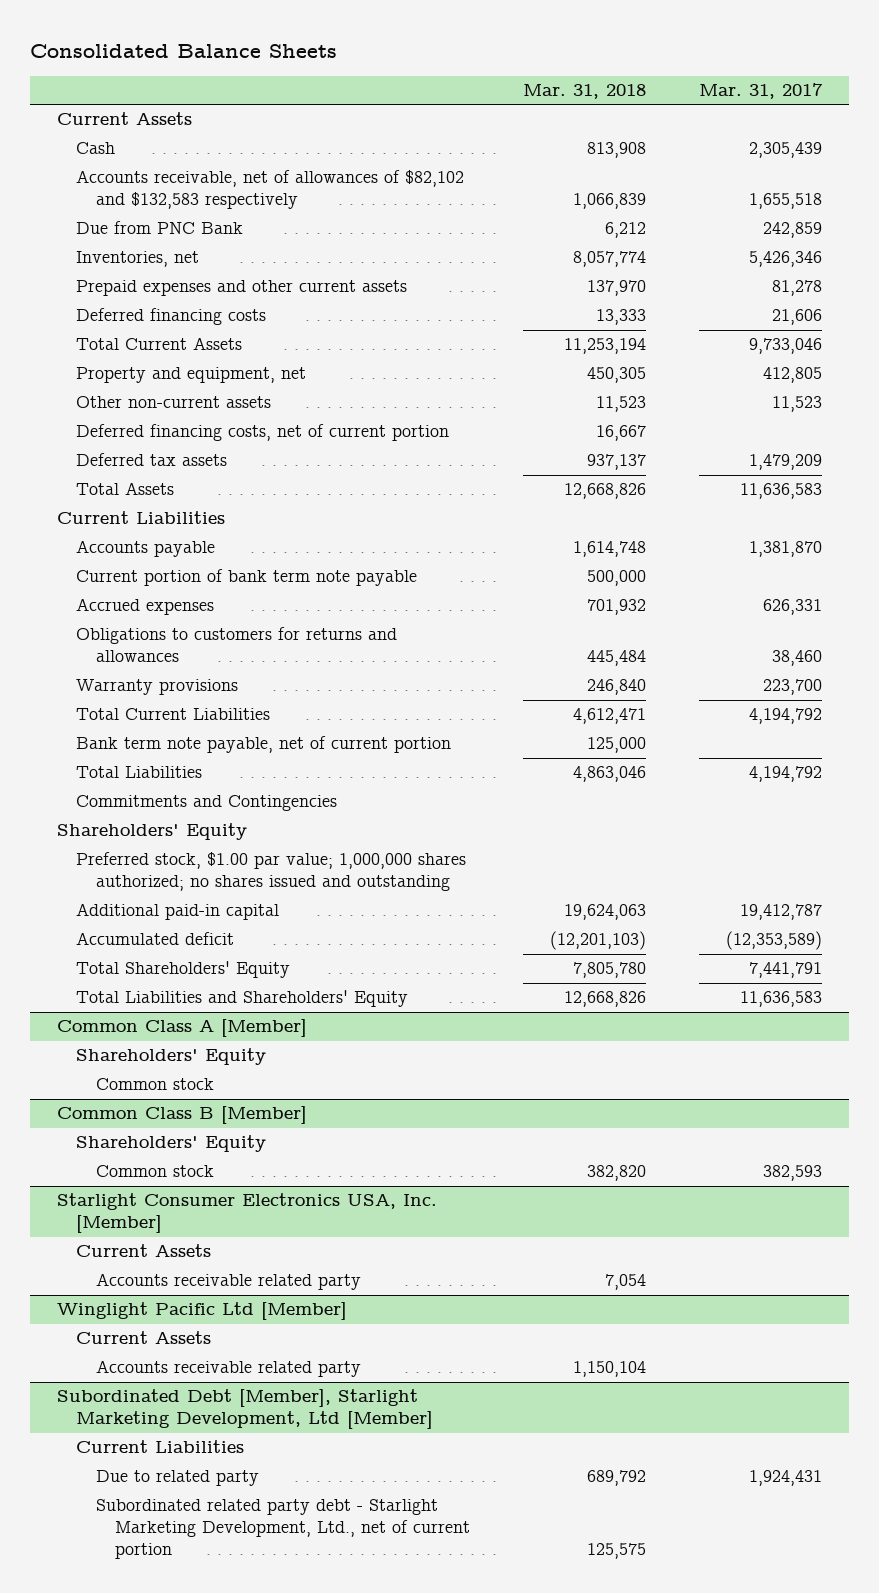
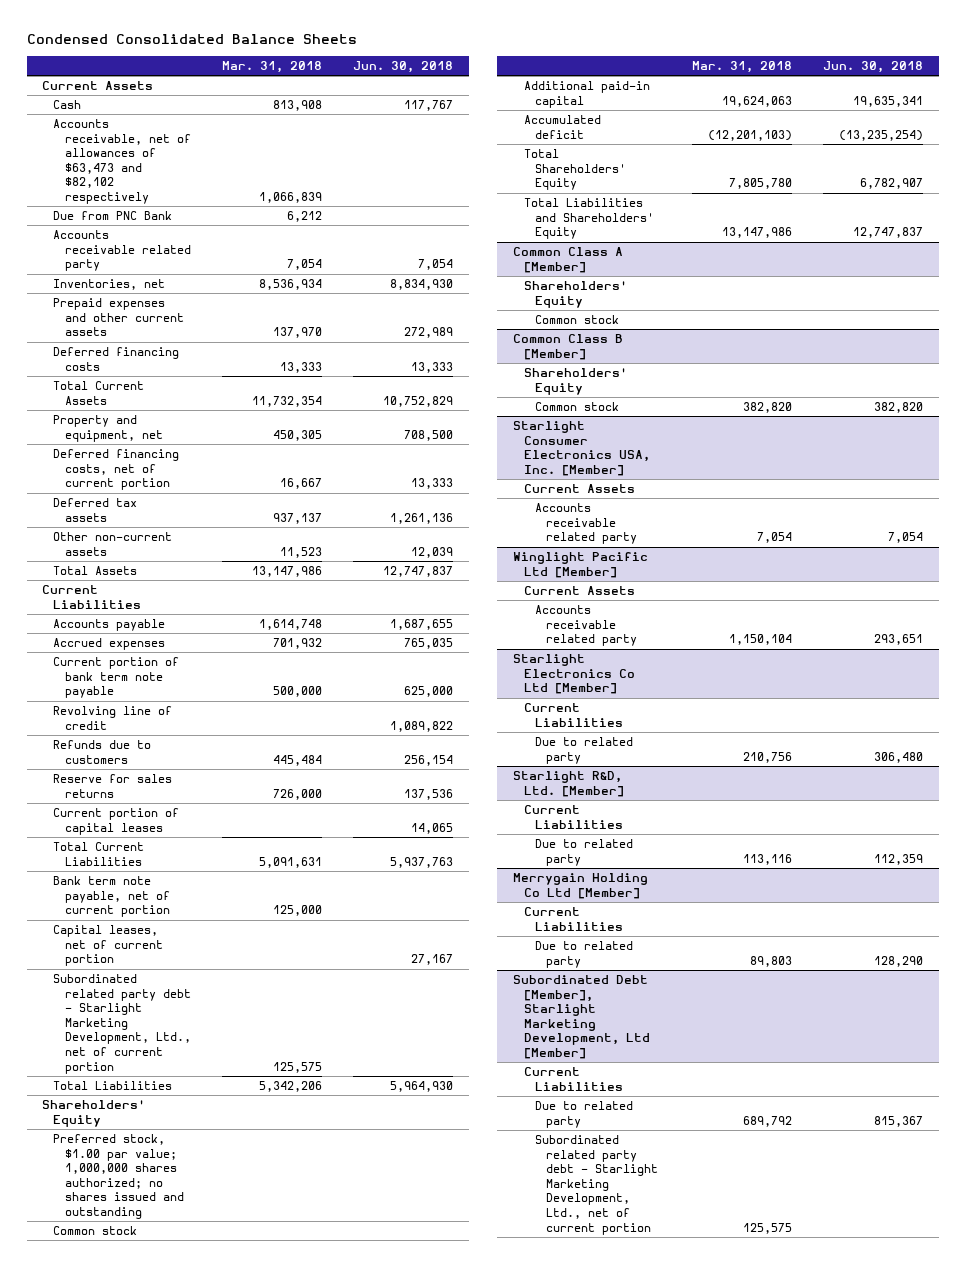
- Consolidated Balance Sheets
+ Condensed Consolidated Balance Sheets
- | Mar. 31, 2018 | Mar. 31, 2017
+ | Mar. 31, 2018 | Jun. 30, 2018
- Accounts receivable, net of allowances of $82,102 and $132,583 respectively | 1,066,839 | 1,655,518
+ Accounts receivable, net of allowances of $63,473 and $82,102 respectively | 1,066,839 |
- Inventories, net | 8,057,774 | 5,426,346
+ Accounts receivable related party | 7,054 | 7,054
+ Inventories, net | 8,536,934 | 8,834,930
- Total Current Assets | 11,253,194 | 9,733,046
+ Total Current Assets | 11,732,354 | 10,752,829
- Total Assets | 12,668,826 | 11,636,583
moved down: Other non-current assets | 11,523 | 12,039
+ Total Assets | 13,147,986 | 12,747,837
- Obligations to customers for returns and allowances | 445,484 | 38,460
- Warranty provisions | 246,840 | 223,700
- Total Current Liabilities | 4,612,471 | 4,194,792
moved down: Current portion of bank term note payable | 500,000 | 625,000
+ Revolving line of credit | | 1,089,822
+ Refunds due to customers | 445,484 | 256,154
+ Reserve for sales returns | 726,000 | 137,536
+ Current portion of capital leases | | 14,065
+ Total Current Liabilities | 5,091,631 | 5,937,763
- Total Liabilities | 4,863,046 | 4,194,792
- Commitments and Contingencies
+ Capital leases, net of current portion | | 27,167
+ Subordinated related party debt - Starlight Marketing Development, Ltd., net of current portion | 125,575 |
+ Total Liabilities | 5,342,206 | 5,964,930
+ Common stock
- Total Liabilities and Shareholders' Equity | 12,668,826 | 11,636,583
+ Total Liabilities and Shareholders' Equity | 13,147,986 | 12,747,837
+ Starlight Electronics Co Ltd [Member]
+ Current Liabilities
+ Due to related party | 210,756 | 306,480
+ Starlight R&D, Ltd. [Member]
+ Current Liabilities
+ Due to related party | 113,116 | 112,359
+ Merrygain Holding Co Ltd [Member]
+ Current Liabilities
+ Due to related party | 89,803 | 128,290

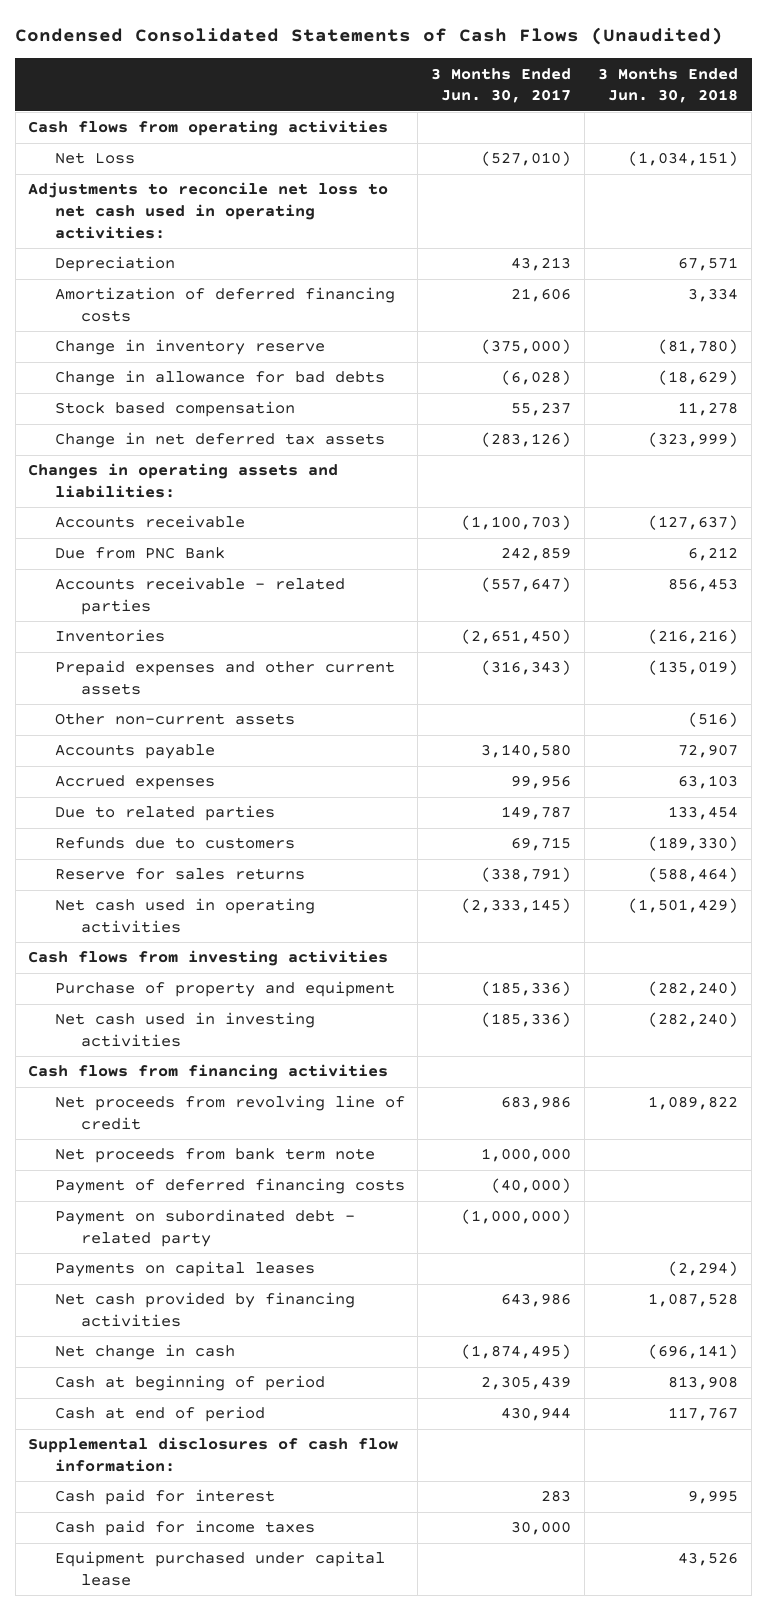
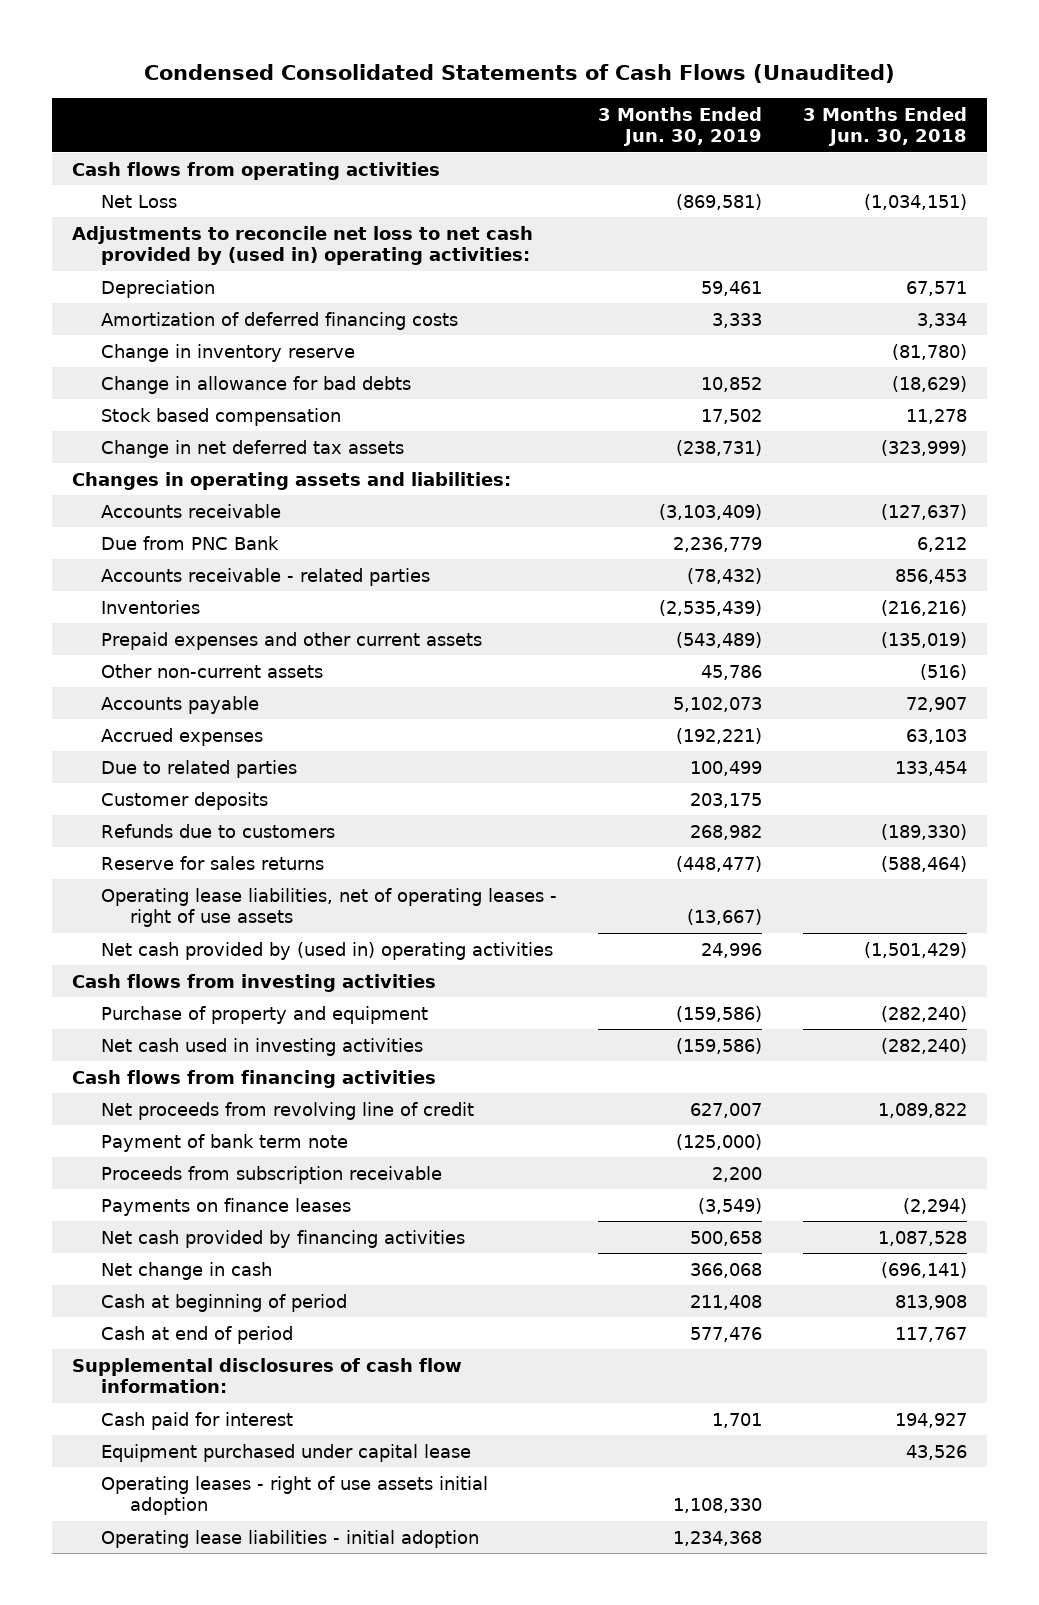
- | 3 Months Ended Jun. 30, 2017 | 3 Months Ended Jun. 30, 2018
+ | 3 Months Ended Jun. 30, 2019 | 3 Months Ended Jun. 30, 2018
- Adjustments to reconcile net loss to net cash used in operating activities:
+ Adjustments to reconcile net loss to net cash provided by (used in) operating activities:
+ Customer deposits | 203,175 |
- Net cash used in operating activities | (2,333,145) | (1,501,429)
+ Operating lease liabilities, net of operating leases - right of use assets | (13,667) |
+ Net cash provided by (used in) operating activities | 24,996 | (1,501,429)
- Net proceeds from bank term note | 1,000,000 |
- Payment of deferred financing costs | (40,000) |
- Payment on subordinated debt - related party | (1,000,000) |
- Payments on capital leases | | (2,294)
+ Payment of bank term note | (125,000) |
+ Proceeds from subscription receivable | 2,200 |
+ Payments on finance leases | (3,549) | (2,294)
- Cash paid for interest | 283 | 9,995
- Cash paid for income taxes | 30,000 |
+ Cash paid for interest | 1,701 | 194,927
+ Operating leases - right of use assets initial adoption | 1,108,330 |
+ Operating lease liabilities - initial adoption | 1,234,368 |

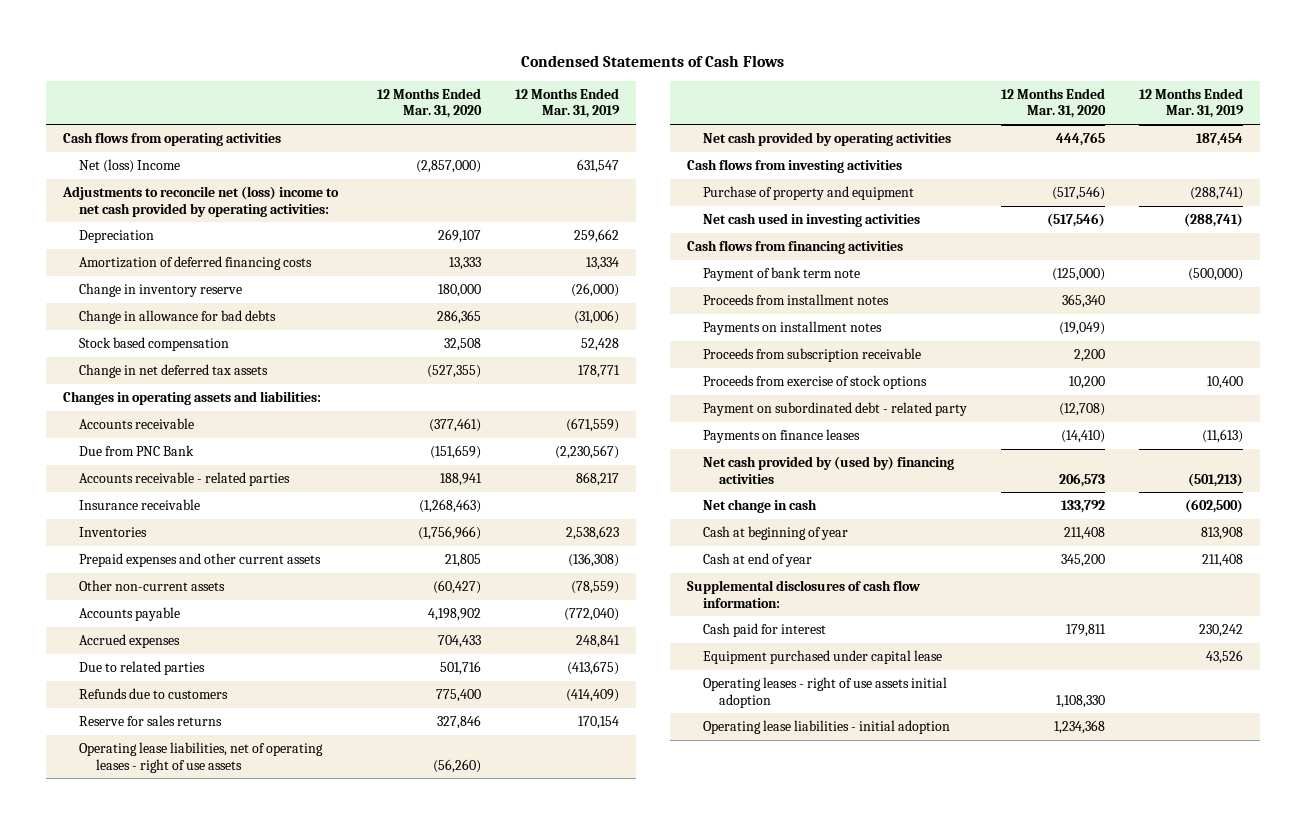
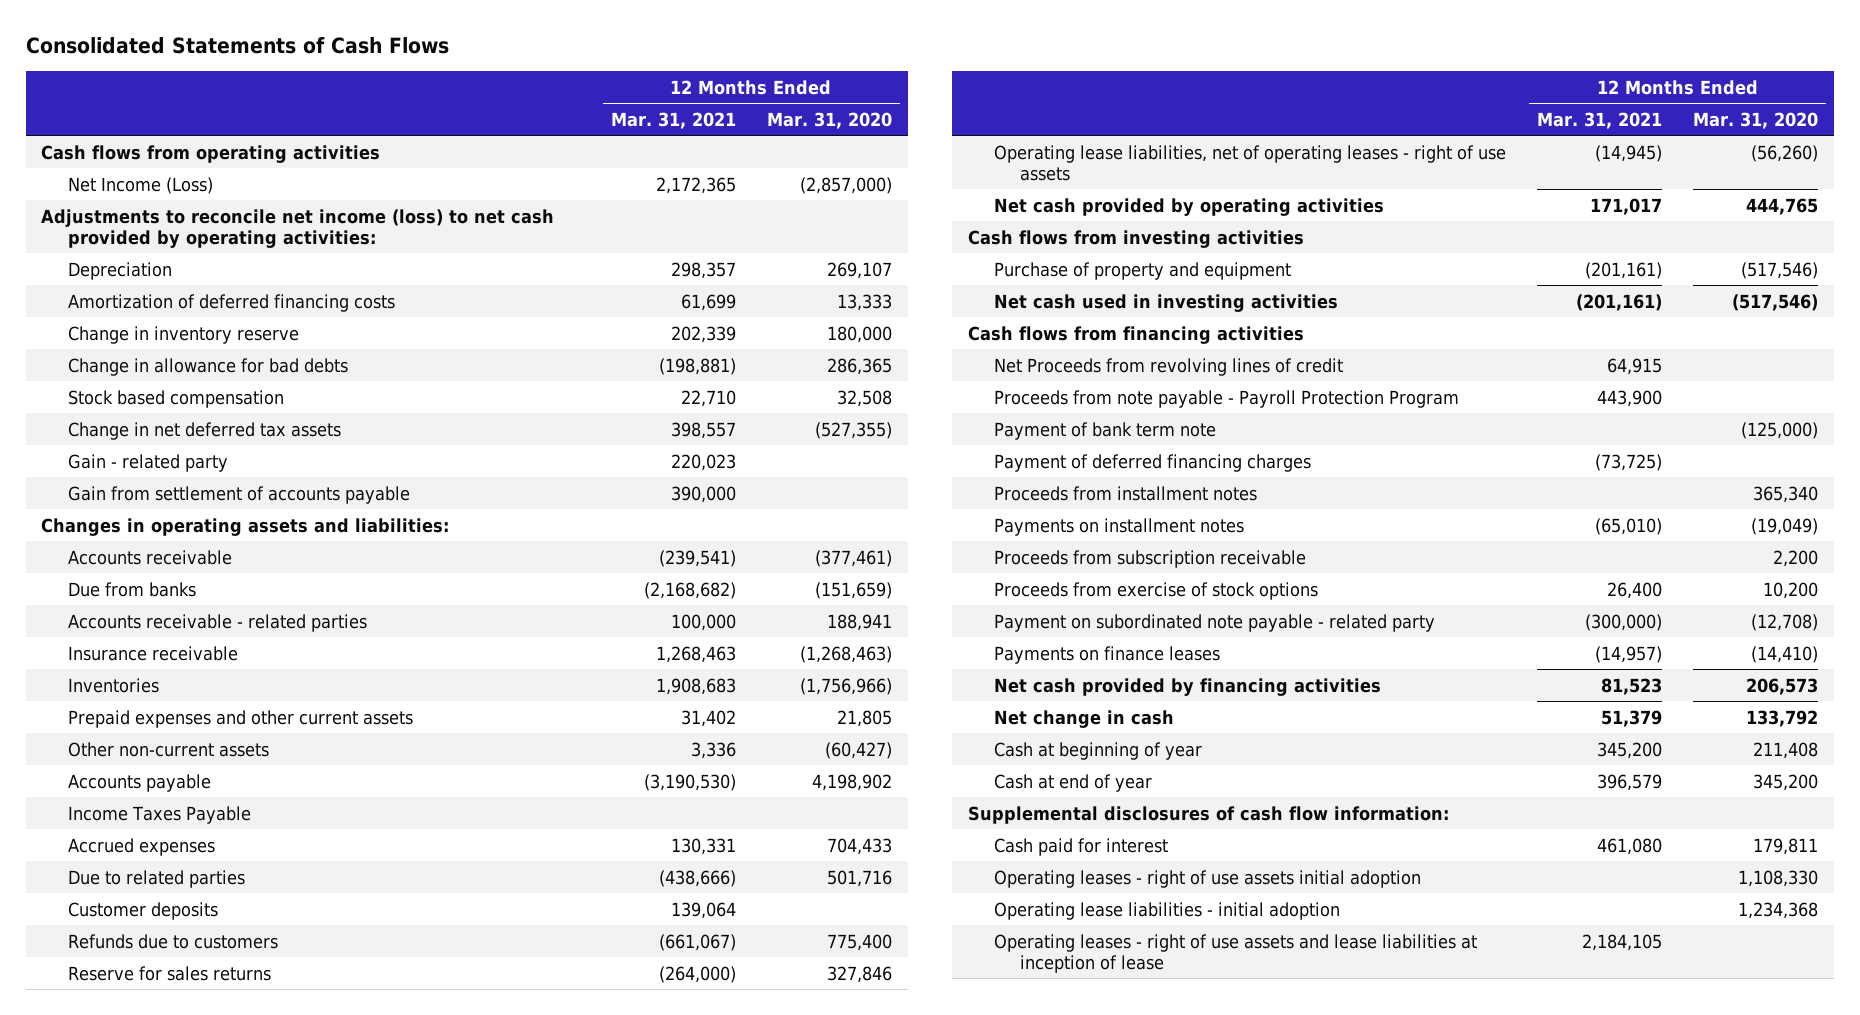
- Condensed Statements of Cash Flows
+ Consolidated Statements of Cash Flows
- | 12 Months Ended Mar. 31, 2020 | 12 Months Ended Mar. 31, 2019
+ | 12 Months Ended Mar. 31, 2021 | 12 Months Ended Mar. 31, 2020
- Net (loss) Income | (2,857,000) | 631,547
- Adjustments to reconcile net (loss) income to net cash provided by operating activities:
+ Net Income (Loss) | 2,172,365 | (2,857,000)
+ Adjustments to reconcile net income (loss) to net cash provided by operating activities:
+ Gain - related party | 220,023 |
+ Gain from settlement of accounts payable | 390,000 |
- Due from PNC Bank | (151,659) | (2,230,567)
+ Due from banks | (2,168,682) | (151,659)
+ Income Taxes Payable
+ Customer deposits | 139,064 |
+ Net Proceeds from revolving lines of credit | 64,915 |
+ Proceeds from note payable - Payroll Protection Program | 443,900 |
+ Payment of deferred financing charges | (73,725) |
- Payment on subordinated debt - related party | (12,708) |
+ Payment on subordinated note payable - related party | (300,000) | (12,708)
- Net cash provided by (used by) financing activities | 206,573 | (501,213)
+ Net cash provided by financing activities | 81,523 | 206,573
- Equipment purchased under capital lease | | 43,526
+ Operating leases - right of use assets and lease liabilities at inception of lease | 2,184,105 |

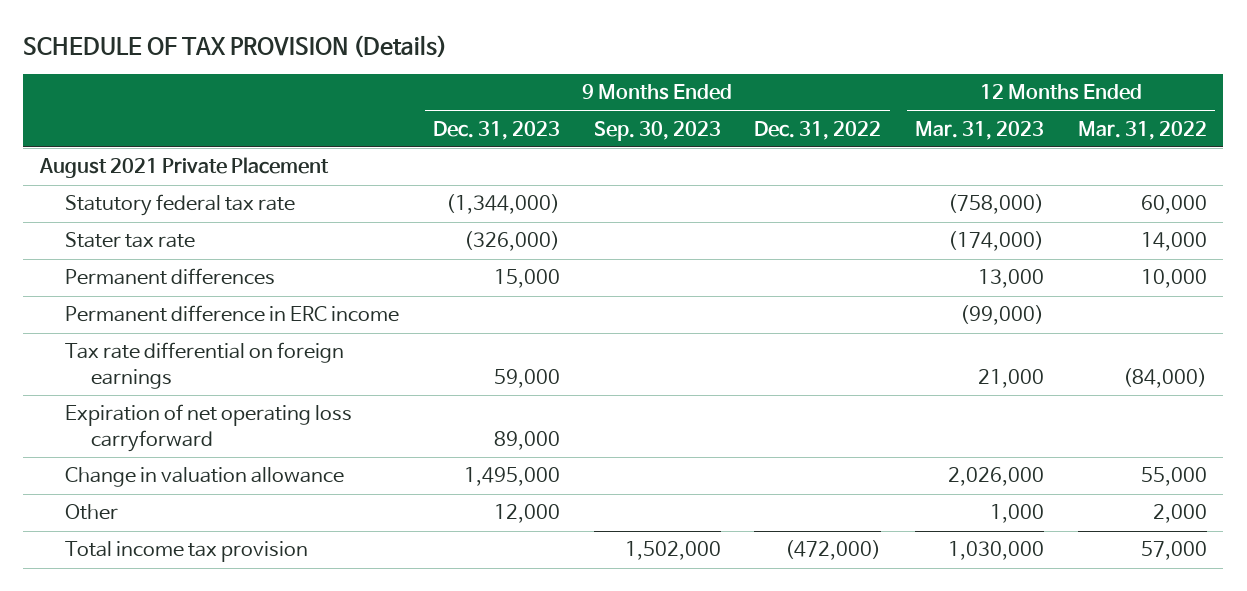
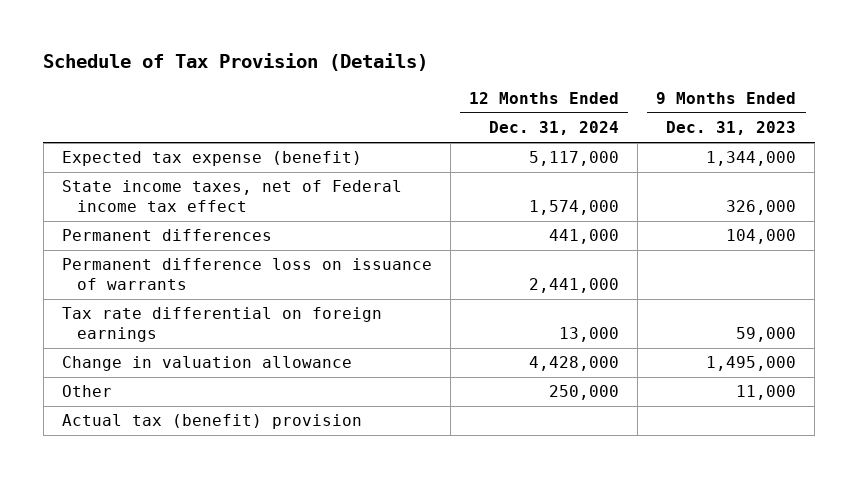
- SCHEDULE OF TAX PROVISION (Details)
+ Schedule of Tax Provision (Details)
- | 9 Months Ended Dec. 31, 2023 | 9 Months Ended Sep. 30, 2023 | 9 Months Ended Dec. 31, 2022 | 12 Months Ended Mar. 31, 2023 | 12 Months Ended Mar. 31, 2022
+ | 12 Months Ended Dec. 31, 2024 | 9 Months Ended Dec. 31, 2023
- August 2021 Private Placement
- Statutory federal tax rate | (1,344,000) | | | (758,000) | 60,000
- Stater tax rate | (326,000) | | | (174,000) | 14,000
- Permanent differences | 15,000 | | | 13,000 | 10,000
- Permanent difference in ERC income | | | | (99,000) |
+ Expected tax expense (benefit) | 5,117,000 | 1,344,000
+ State income taxes, net of Federal income tax effect | 1,574,000 | 326,000
+ Permanent differences | 441,000 | 104,000
+ Permanent difference loss on issuance of warrants | 2,441,000 |
- Expiration of net operating loss carryforward | 89,000 | | | |
- Other | 12,000 | | | 1,000 | 2,000
- Total income tax provision | | 1,502,000 | (472,000) | 1,030,000 | 57,000
+ Other | 250,000 | 11,000
+ Actual tax (benefit) provision

